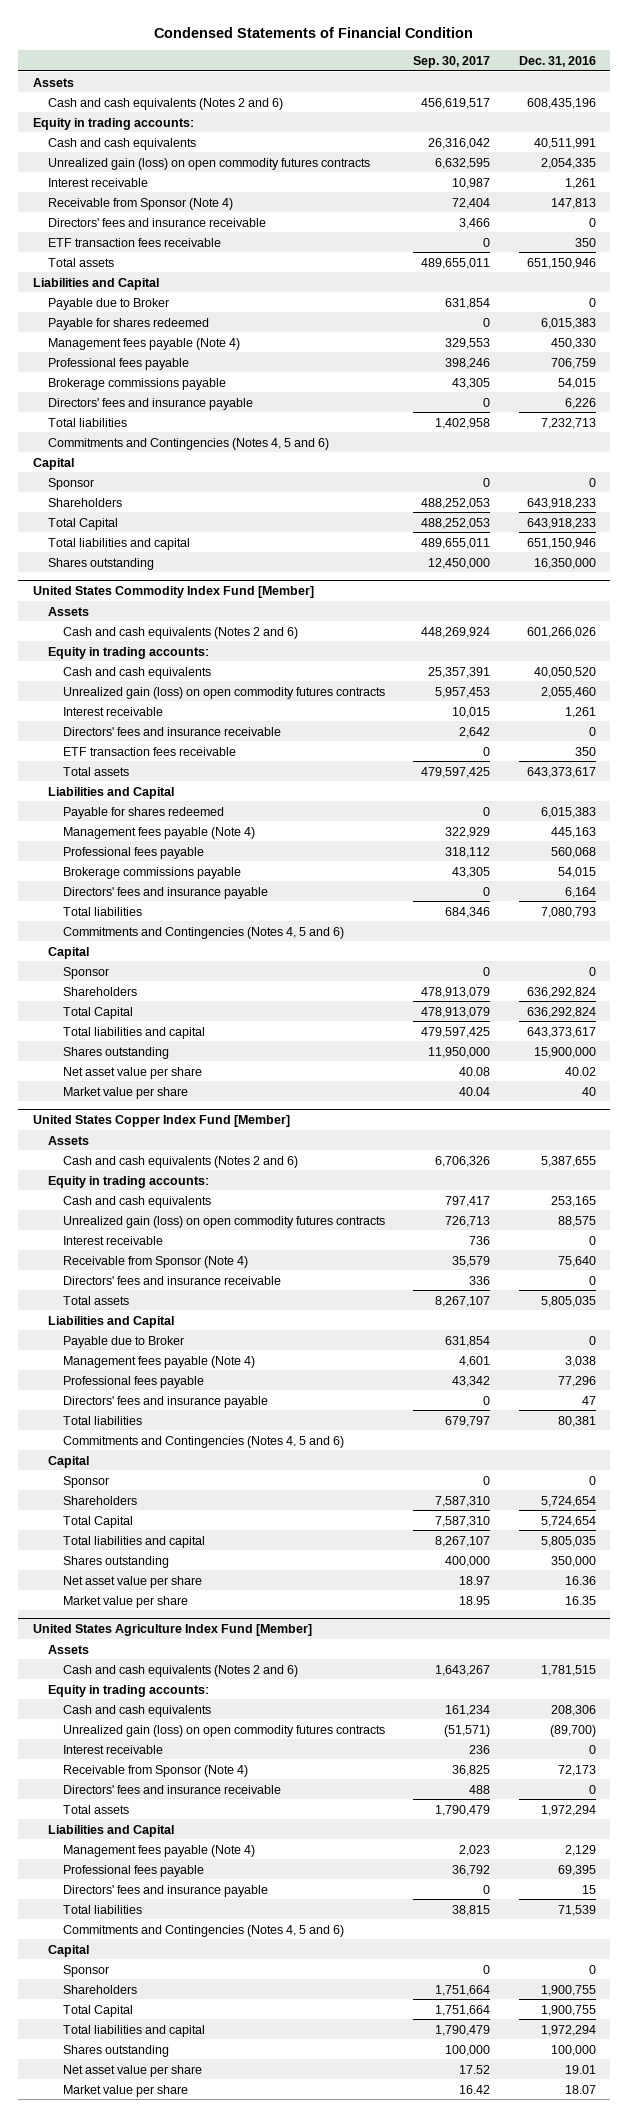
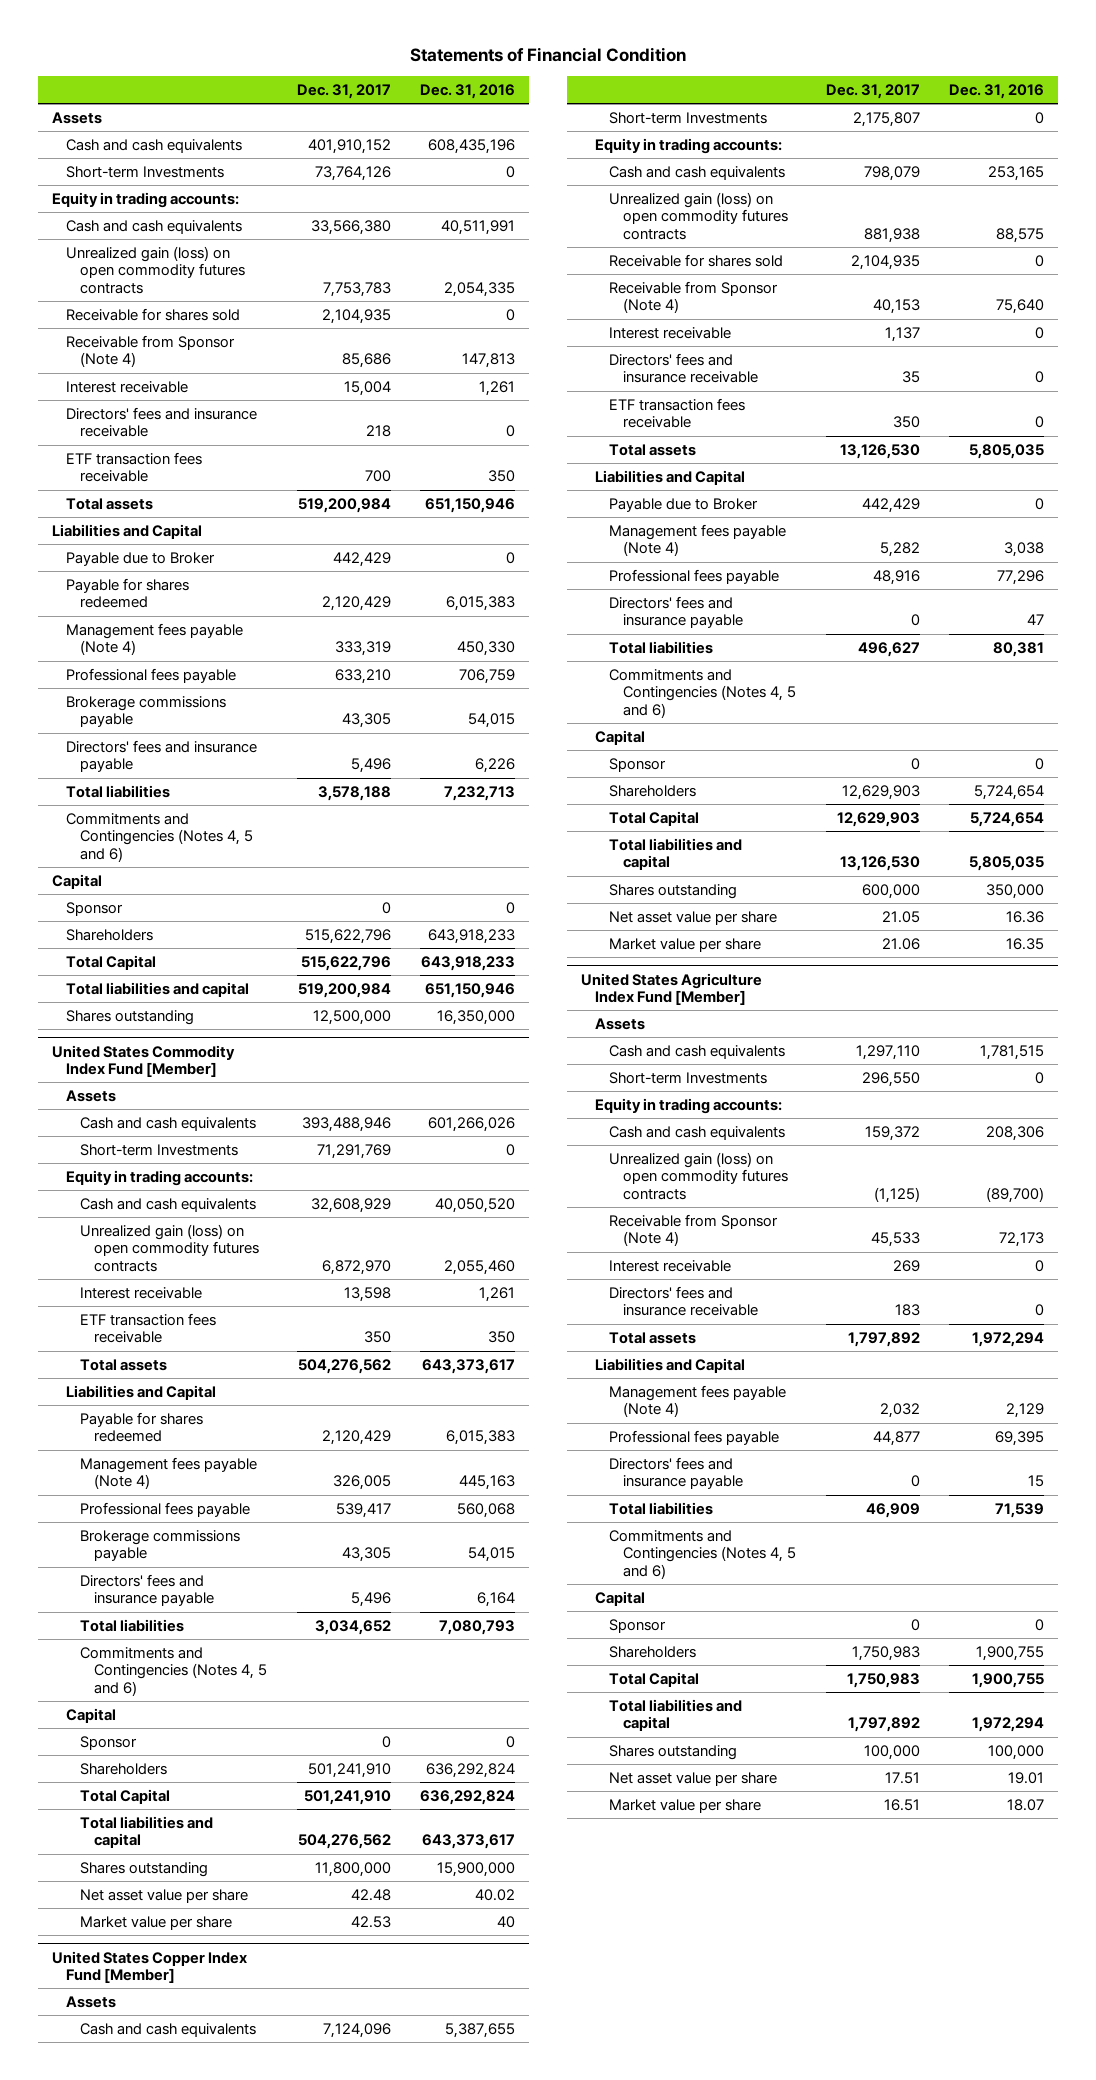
- Condensed Statements of Financial Condition
+ Statements of Financial Condition
- | Sep. 30, 2017 | Dec. 31, 2016
+ | Dec. 31, 2017 | Dec. 31, 2016
- Cash and cash equivalents (Notes 2 and 6) | 456,619,517 | 608,435,196
+ Cash and cash equivalents | 401,910,152 | 608,435,196
+ Short-term Investments | 73,764,126 | 0
+ Receivable for shares sold | 2,104,935 | 0
moved down: Interest receivable | 15,004 | 1,261
@ United States Commodity Index Fund [Member]
- Cash and cash equivalents (Notes 2 and 6) | 448,269,924 | 601,266,026
+ Cash and cash equivalents | 393,488,946 | 601,266,026
+ Short-term Investments | 71,291,769 | 0
- Directors' fees and insurance receivable | 2,642 | 0
@ United States Copper Index Fund [Member]
- Cash and cash equivalents (Notes 2 and 6) | 6,706,326 | 5,387,655
+ Cash and cash equivalents | 7,124,096 | 5,387,655
+ Short-term Investments | 2,175,807 | 0
+ Receivable for shares sold | 2,104,935 | 0
moved down: Interest receivable | 1,137 | 0
+ ETF transaction fees receivable | 350 | 0
@ United States Agriculture Index Fund [Member]
- Cash and cash equivalents (Notes 2 and 6) | 1,643,267 | 1,781,515
+ Cash and cash equivalents | 1,297,110 | 1,781,515
+ Short-term Investments | 296,550 | 0
moved down: Interest receivable | 269 | 0

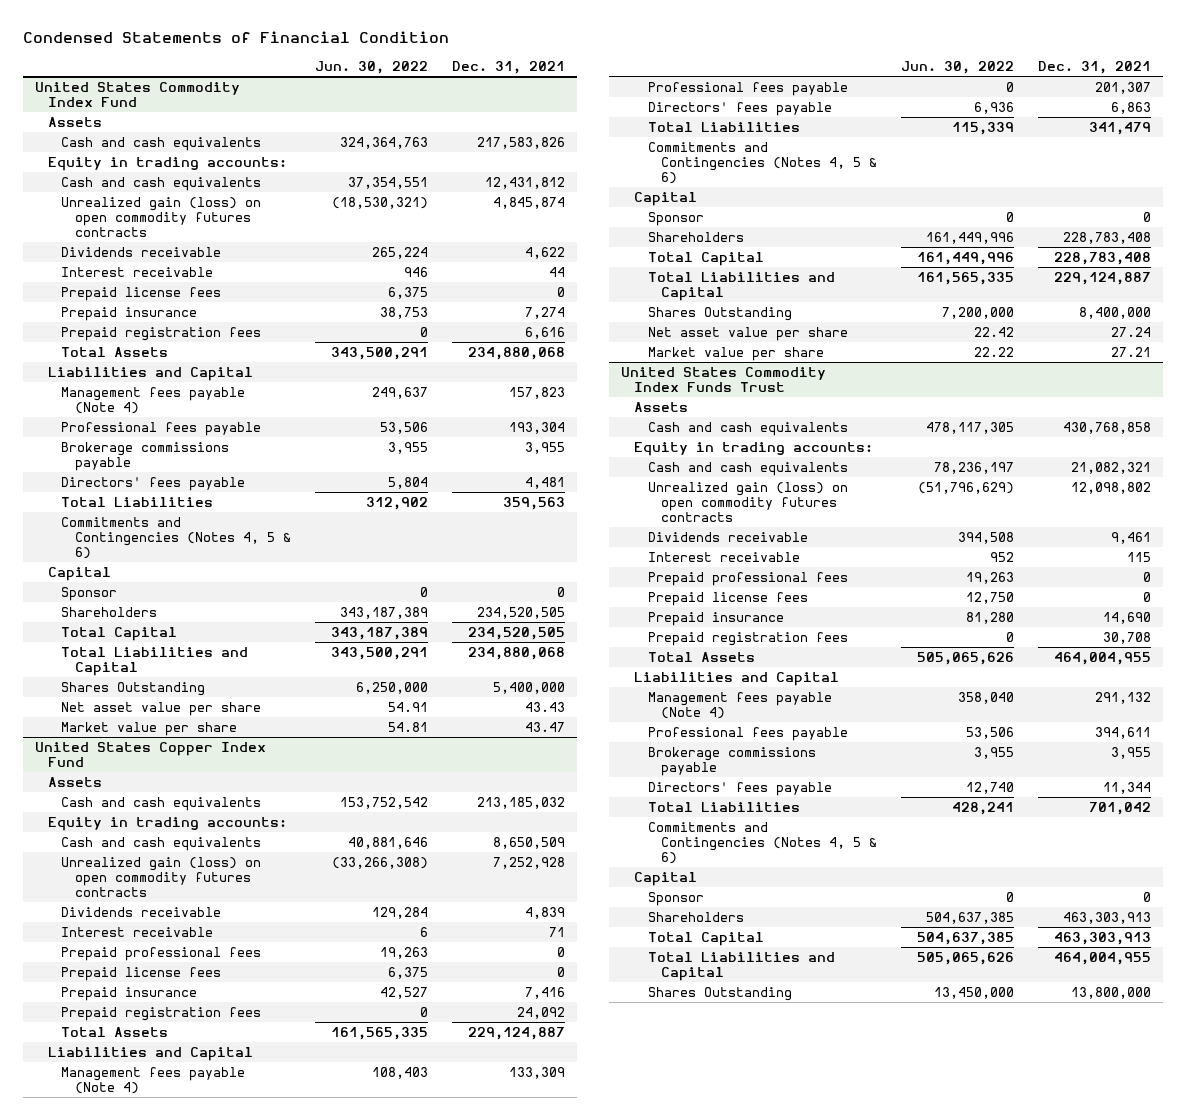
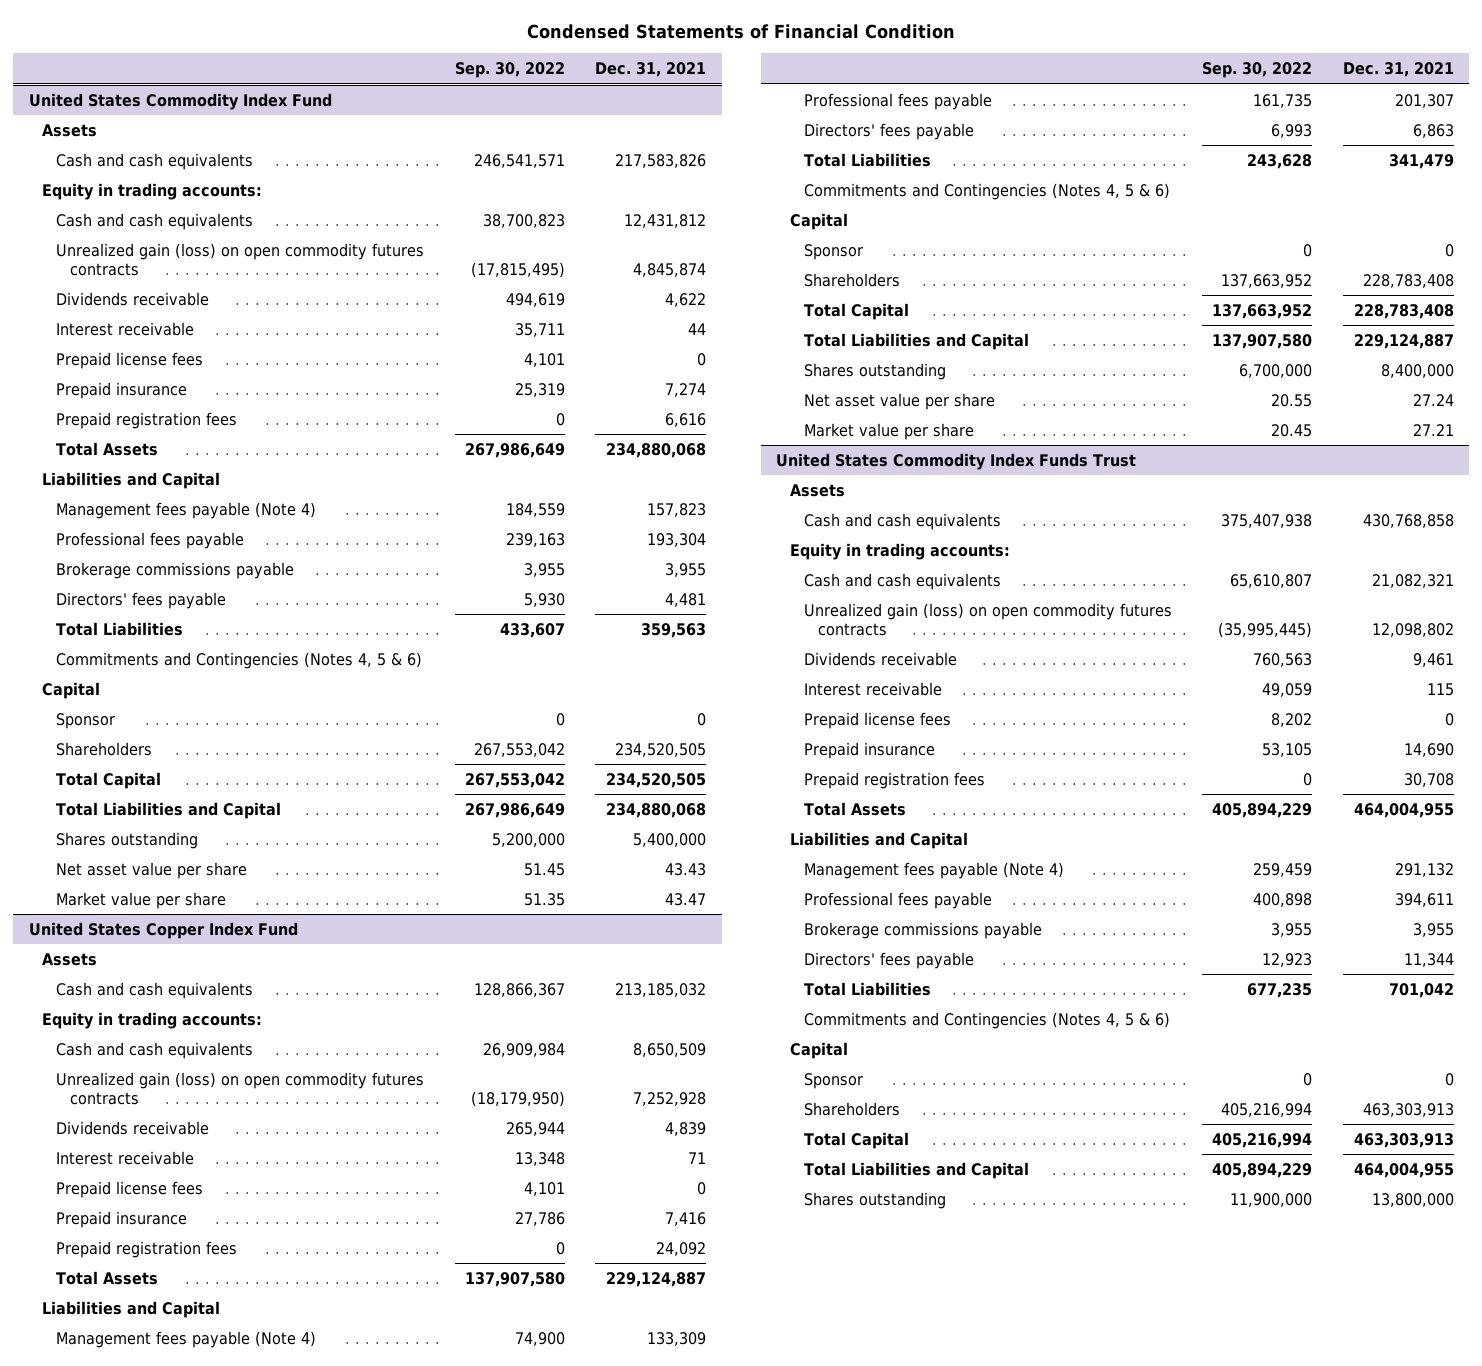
- | Jun. 30, 2022 | Dec. 31, 2021
+ | Sep. 30, 2022 | Dec. 31, 2021
@ United States Commodity Index Fund
- Shares Outstanding | 6,250,000 | 5,400,000
+ Shares outstanding | 5,200,000 | 5,400,000
@ United States Copper Index Fund
- Prepaid professional fees | 19,263 | 0
- Shares Outstanding | 7,200,000 | 8,400,000
+ Shares outstanding | 6,700,000 | 8,400,000
@ United States Commodity Index Funds Trust
- Prepaid professional fees | 19,263 | 0
- Shares Outstanding | 13,450,000 | 13,800,000
+ Shares outstanding | 11,900,000 | 13,800,000

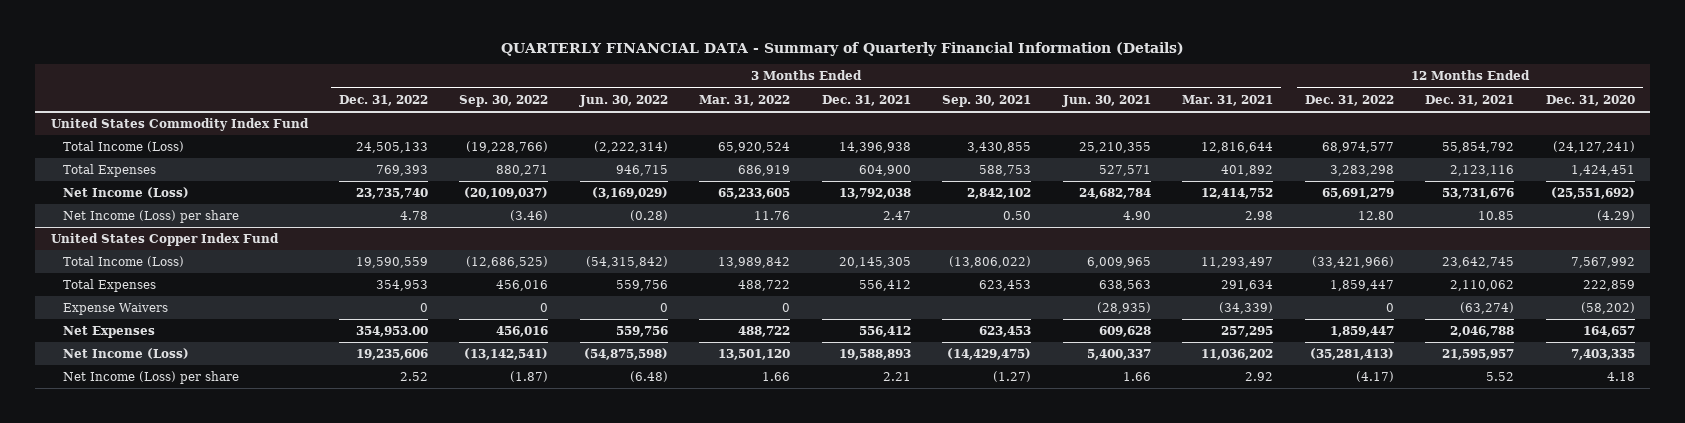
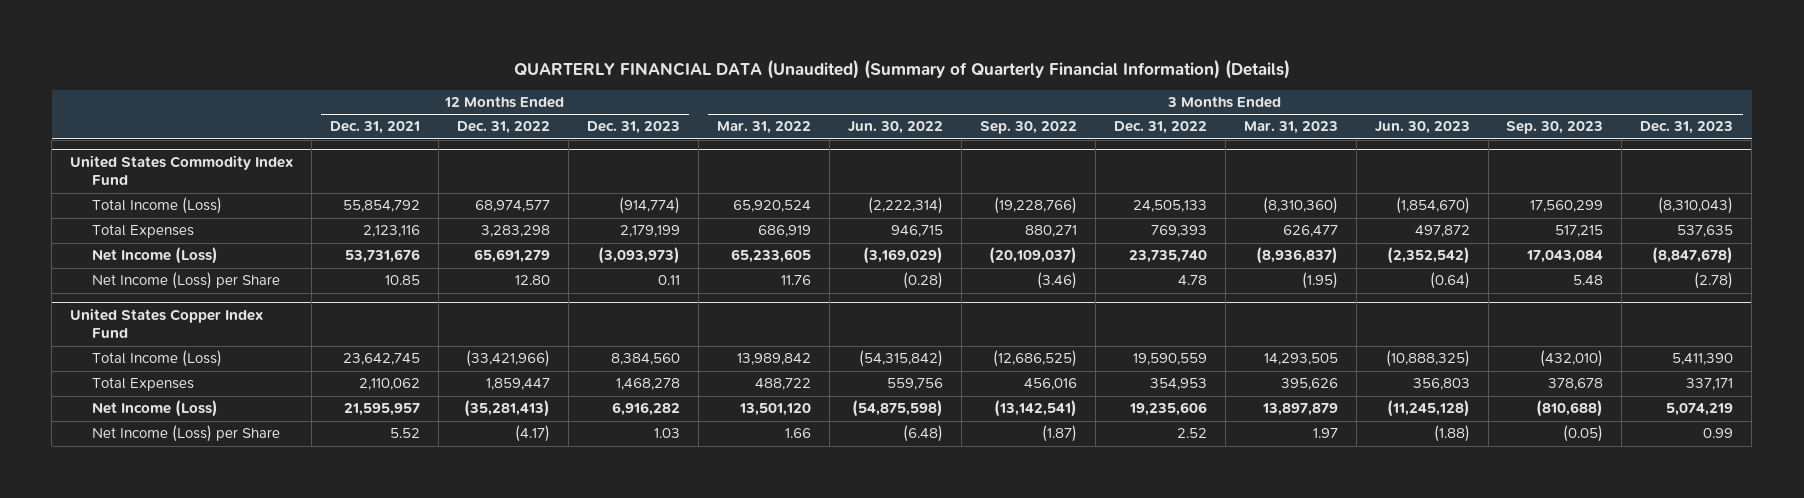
- QUARTERLY FINANCIAL DATA - Summary of Quarterly Financial Information (Details)
+ QUARTERLY FINANCIAL DATA (Unaudited) (Summary of Quarterly Financial Information) (Details)
- | 3 Months Ended Dec. 31, 2022 | 3 Months Ended Sep. 30, 2022 | 3 Months Ended Jun. 30, 2022 | 3 Months Ended Mar. 31, 2022 | 3 Months Ended Dec. 31, 2021 | 3 Months Ended Sep. 30, 2021 | 3 Months Ended Jun. 30, 2021 | 3 Months Ended Mar. 31, 2021 | 12 Months Ended Dec. 31, 2022 | 12 Months Ended Dec. 31, 2021 | 12 Months Ended Dec. 31, 2020
+ | 12 Months Ended Dec. 31, 2021 | 12 Months Ended Dec. 31, 2022 | 12 Months Ended Dec. 31, 2023 | 3 Months Ended Mar. 31, 2022 | 3 Months Ended Jun. 30, 2022 | 3 Months Ended Sep. 30, 2022 | 3 Months Ended Dec. 31, 2022 | 3 Months Ended Mar. 31, 2023 | 3 Months Ended Jun. 30, 2023 | 3 Months Ended Sep. 30, 2023 | 3 Months Ended Dec. 31, 2023
@ United States Commodity Index Fund
- Net Income (Loss) per share | 4.78 | (3.46) | (0.28) | 11.76 | 2.47 | 0.50 | 4.90 | 2.98 | 12.80 | 10.85 | (4.29)
+ Net Income (Loss) per Share | 10.85 | 12.80 | 0.11 | 11.76 | (0.28) | (3.46) | 4.78 | (1.95) | (0.64) | 5.48 | (2.78)
@ United States Copper Index Fund
- Expense Waivers | 0 | 0 | 0 | 0 | | | (28,935) | (34,339) | 0 | (63,274) | (58,202)
- Net Expenses | 354,953.00 | 456,016 | 559,756 | 488,722 | 556,412 | 623,453 | 609,628 | 257,295 | 1,859,447 | 2,046,788 | 164,657
- Net Income (Loss) per share | 2.52 | (1.87) | (6.48) | 1.66 | 2.21 | (1.27) | 1.66 | 2.92 | (4.17) | 5.52 | 4.18
+ Net Income (Loss) per Share | 5.52 | (4.17) | 1.03 | 1.66 | (6.48) | (1.87) | 2.52 | 1.97 | (1.88) | (0.05) | 0.99

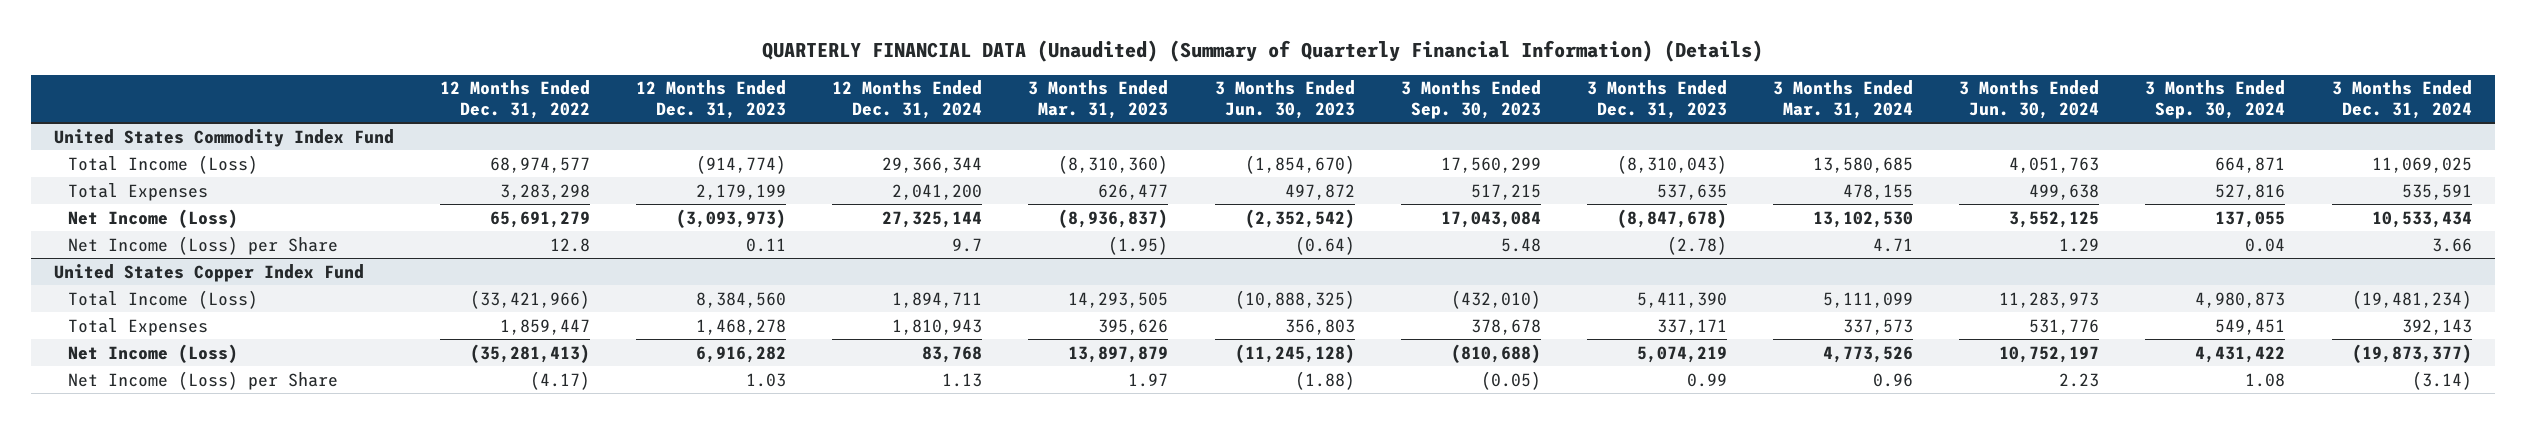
- | 12 Months Ended Dec. 31, 2021 | 12 Months Ended Dec. 31, 2022 | 12 Months Ended Dec. 31, 2023 | 3 Months Ended Mar. 31, 2022 | 3 Months Ended Jun. 30, 2022 | 3 Months Ended Sep. 30, 2022 | 3 Months Ended Dec. 31, 2022 | 3 Months Ended Mar. 31, 2023 | 3 Months Ended Jun. 30, 2023 | 3 Months Ended Sep. 30, 2023 | 3 Months Ended Dec. 31, 2023
+ | 12 Months Ended Dec. 31, 2022 | 12 Months Ended Dec. 31, 2023 | 12 Months Ended Dec. 31, 2024 | 3 Months Ended Mar. 31, 2023 | 3 Months Ended Jun. 30, 2023 | 3 Months Ended Sep. 30, 2023 | 3 Months Ended Dec. 31, 2023 | 3 Months Ended Mar. 31, 2024 | 3 Months Ended Jun. 30, 2024 | 3 Months Ended Sep. 30, 2024 | 3 Months Ended Dec. 31, 2024
@ United States Commodity Index Fund
- Net Income (Loss) per Share | 10.85 | 12.80 | 0.11 | 11.76 | (0.28) | (3.46) | 4.78 | (1.95) | (0.64) | 5.48 | (2.78)
+ Net Income (Loss) per Share | 12.8 | 0.11 | 9.7 | (1.95) | (0.64) | 5.48 | (2.78) | 4.71 | 1.29 | 0.04 | 3.66

